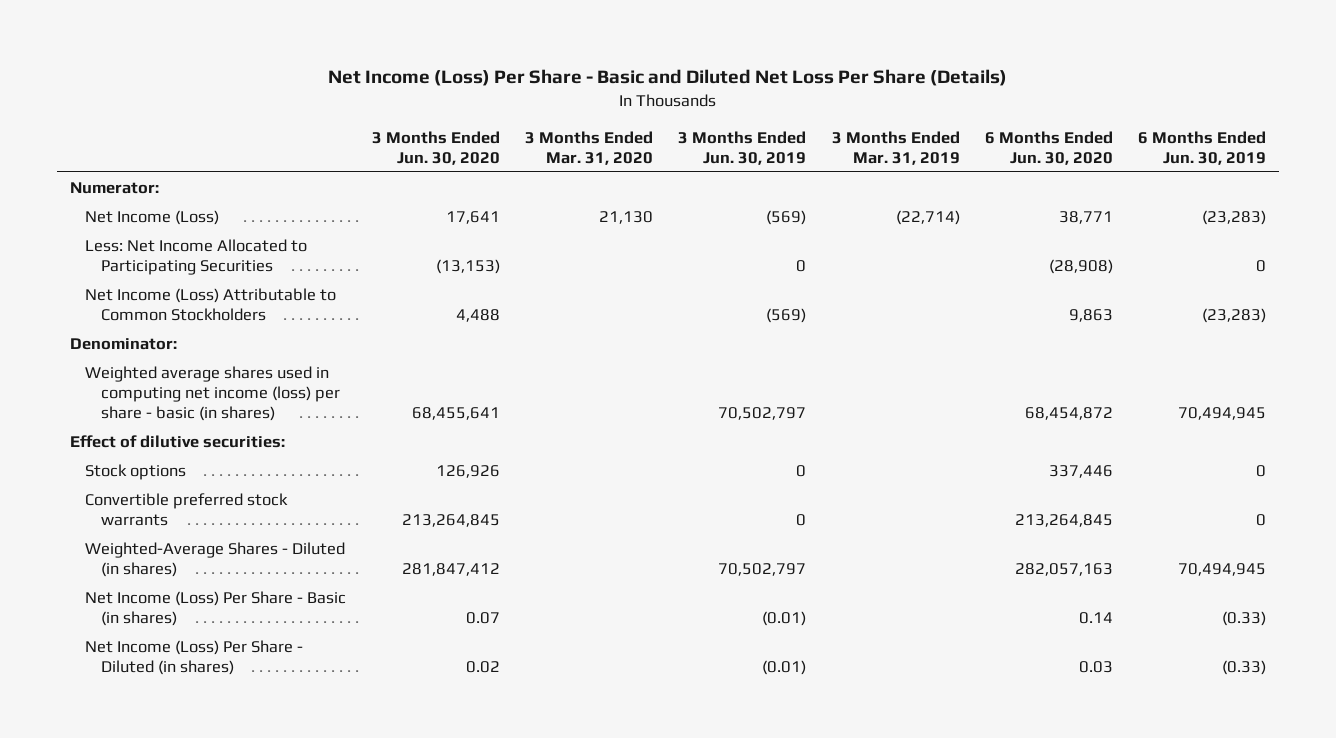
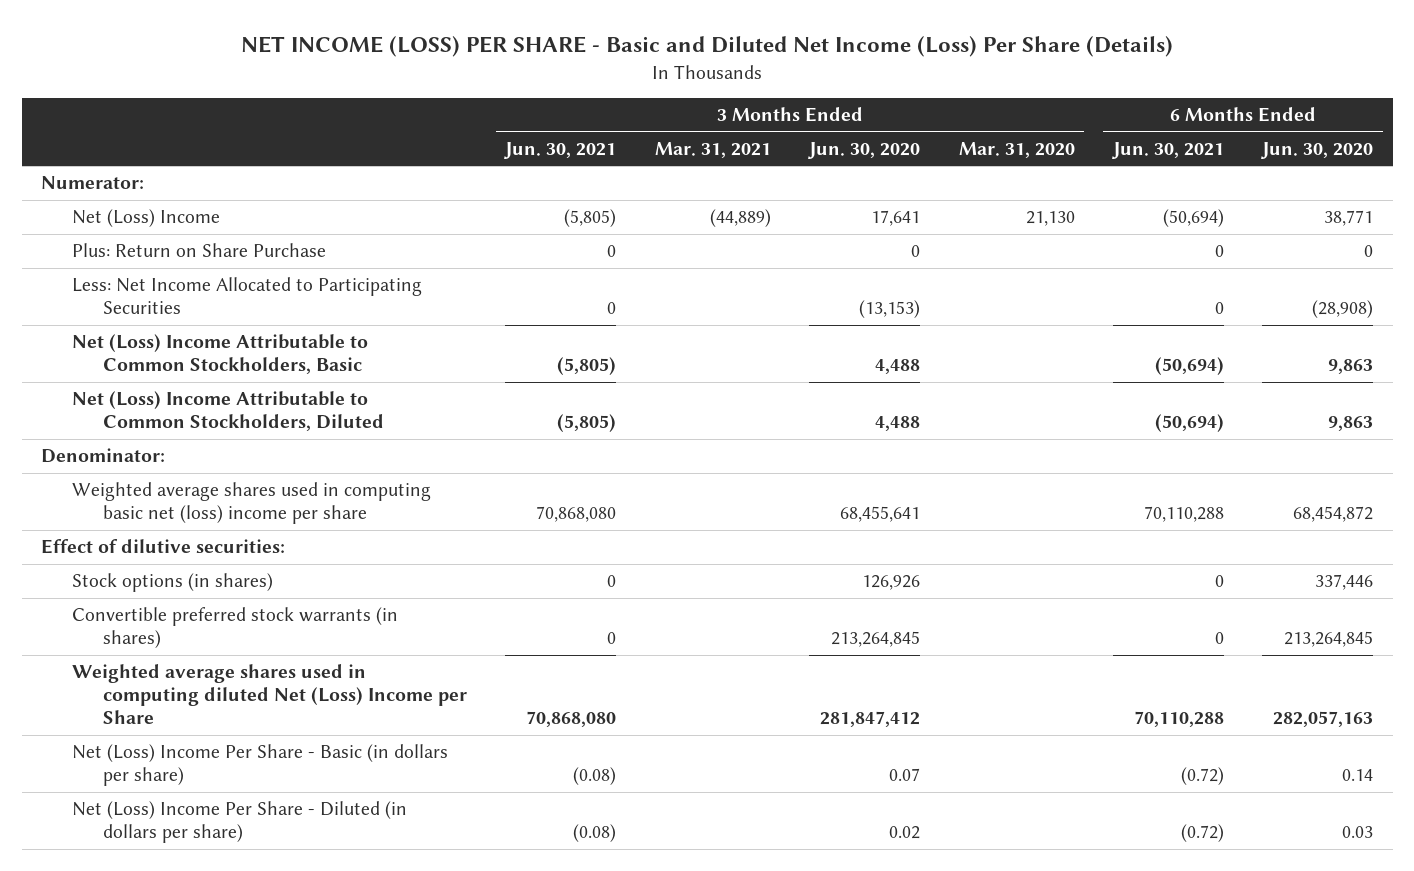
- Net Income (Loss) Per Share - Basic and Diluted Net Loss Per Share (Details)
+ NET INCOME (LOSS) PER SHARE - Basic and Diluted Net Income (Loss) Per Share (Details)
- | 3 Months Ended Jun. 30, 2020 | 3 Months Ended Mar. 31, 2020 | 3 Months Ended Jun. 30, 2019 | 3 Months Ended Mar. 31, 2019 | 6 Months Ended Jun. 30, 2020 | 6 Months Ended Jun. 30, 2019
+ | 3 Months Ended Jun. 30, 2021 | 3 Months Ended Mar. 31, 2021 | 3 Months Ended Jun. 30, 2020 | 3 Months Ended Mar. 31, 2020 | 6 Months Ended Jun. 30, 2021 | 6 Months Ended Jun. 30, 2020
- Net Income (Loss) | 17,641 | 21,130 | (569) | (22,714) | 38,771 | (23,283)
+ Net (Loss) Income | (5,805) | (44,889) | 17,641 | 21,130 | (50,694) | 38,771
+ Plus: Return on Share Purchase | 0 | | 0 | | 0 | 0
- Net Income (Loss) Attributable to Common Stockholders | 4,488 | | (569) | | 9,863 | (23,283)
+ Net (Loss) Income Attributable to Common Stockholders, Basic | (5,805) | | 4,488 | | (50,694) | 9,863
+ Net (Loss) Income Attributable to Common Stockholders, Diluted | (5,805) | | 4,488 | | (50,694) | 9,863
- Weighted average shares used in computing net income (loss) per share - basic (in shares) | 68,455,641 | | 70,502,797 | | 68,454,872 | 70,494,945
+ Weighted average shares used in computing basic net (loss) income per share | 70,868,080 | | 68,455,641 | | 70,110,288 | 68,454,872
- Stock options | 126,926 | | 0 | | 337,446 | 0
- Convertible preferred stock warrants | 213,264,845 | | 0 | | 213,264,845 | 0
- Weighted-Average Shares - Diluted (in shares) | 281,847,412 | | 70,502,797 | | 282,057,163 | 70,494,945
- Net Income (Loss) Per Share - Basic (in shares) | 0.07 | | (0.01) | | 0.14 | (0.33)
- Net Income (Loss) Per Share - Diluted (in shares) | 0.02 | | (0.01) | | 0.03 | (0.33)
+ Stock options (in shares) | 0 | | 126,926 | | 0 | 337,446
+ Convertible preferred stock warrants (in shares) | 0 | | 213,264,845 | | 0 | 213,264,845
+ Weighted average shares used in computing diluted Net (Loss) Income per Share | 70,868,080 | | 281,847,412 | | 70,110,288 | 282,057,163
+ Net (Loss) Income Per Share - Basic (in dollars per share) | (0.08) | | 0.07 | | (0.72) | 0.14
+ Net (Loss) Income Per Share - Diluted (in dollars per share) | (0.08) | | 0.02 | | (0.72) | 0.03

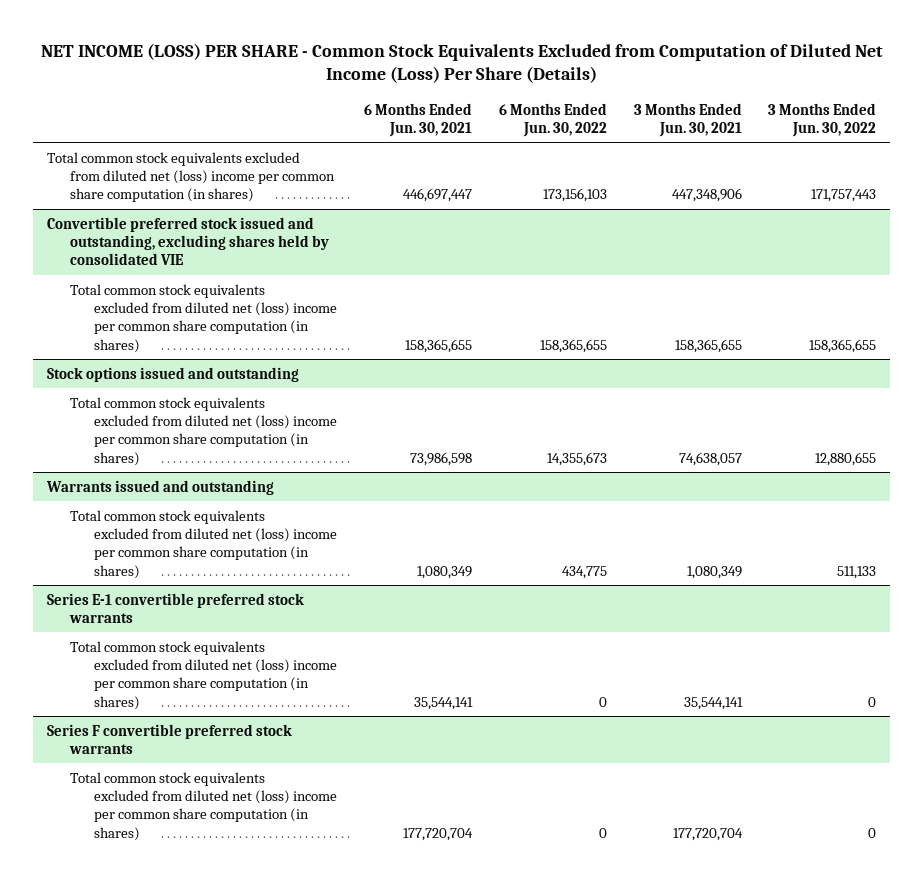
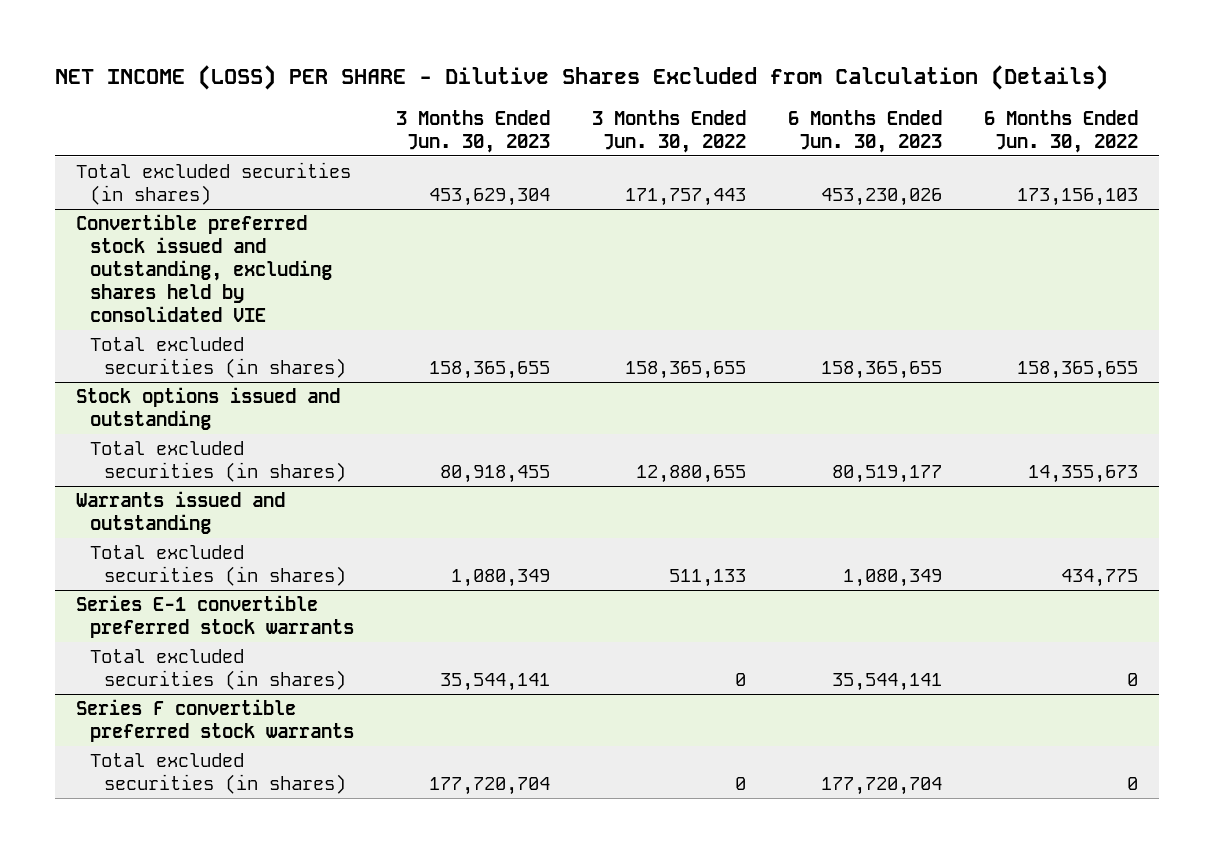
- NET INCOME (LOSS) PER SHARE - Common Stock Equivalents Excluded from Computation of Diluted Net Income (Loss) Per Share (Details)
+ NET INCOME (LOSS) PER SHARE - Dilutive Shares Excluded from Calculation (Details)
- | 6 Months Ended Jun. 30, 2021 | 6 Months Ended Jun. 30, 2022 | 3 Months Ended Jun. 30, 2021 | 3 Months Ended Jun. 30, 2022
+ | 3 Months Ended Jun. 30, 2023 | 3 Months Ended Jun. 30, 2022 | 6 Months Ended Jun. 30, 2023 | 6 Months Ended Jun. 30, 2022
- Total common stock equivalents excluded from diluted net (loss) income per common share computation (in shares) | 446,697,447 | 173,156,103 | 447,348,906 | 171,757,443
+ Total excluded securities (in shares) | 453,629,304 | 171,757,443 | 453,230,026 | 173,156,103
@ Convertible preferred stock issued and outstanding, excluding shares held by consolidated VIE
- Total common stock equivalents excluded from diluted net (loss) income per common share computation (in shares) | 158,365,655 | 158,365,655 | 158,365,655 | 158,365,655
+ Total excluded securities (in shares) | 158,365,655 | 158,365,655 | 158,365,655 | 158,365,655
@ Stock options issued and outstanding
- Total common stock equivalents excluded from diluted net (loss) income per common share computation (in shares) | 73,986,598 | 14,355,673 | 74,638,057 | 12,880,655
+ Total excluded securities (in shares) | 80,918,455 | 12,880,655 | 80,519,177 | 14,355,673
@ Warrants issued and outstanding
- Total common stock equivalents excluded from diluted net (loss) income per common share computation (in shares) | 1,080,349 | 434,775 | 1,080,349 | 511,133
+ Total excluded securities (in shares) | 1,080,349 | 511,133 | 1,080,349 | 434,775
@ Series E-1 convertible preferred stock warrants
- Total common stock equivalents excluded from diluted net (loss) income per common share computation (in shares) | 35,544,141 | 0 | 35,544,141 | 0
+ Total excluded securities (in shares) | 35,544,141 | 0 | 35,544,141 | 0
@ Series F convertible preferred stock warrants
- Total common stock equivalents excluded from diluted net (loss) income per common share computation (in shares) | 177,720,704 | 0 | 177,720,704 | 0
+ Total excluded securities (in shares) | 177,720,704 | 0 | 177,720,704 | 0

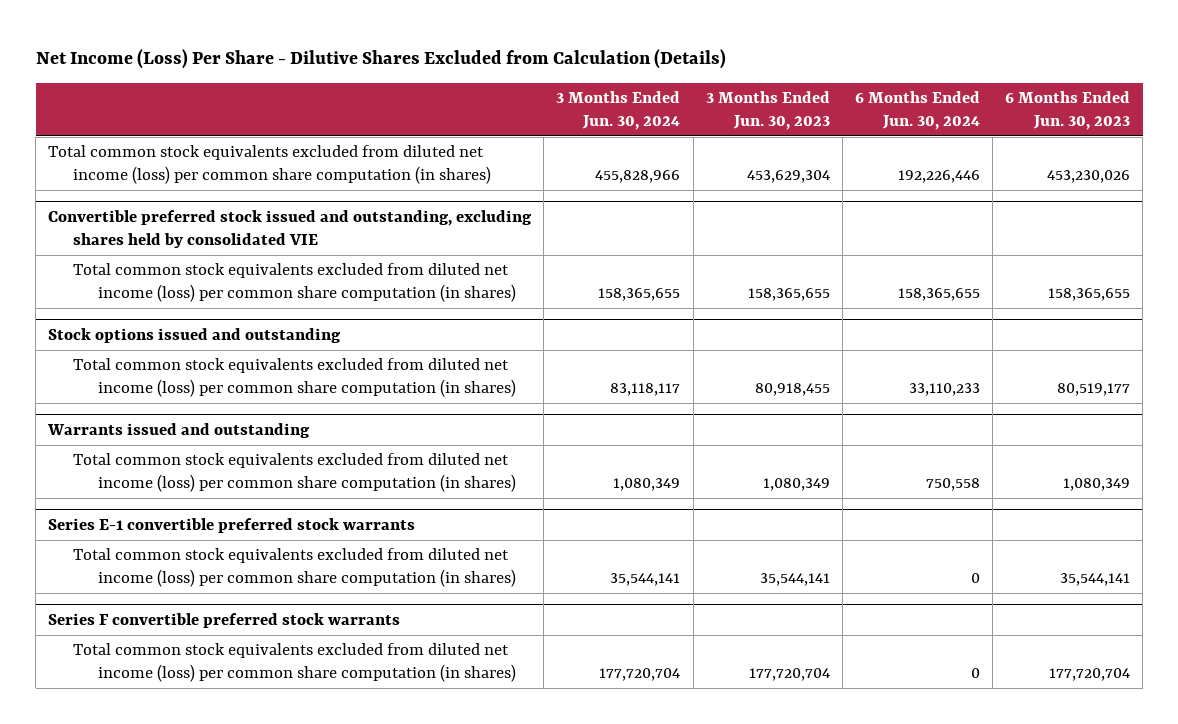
- NET INCOME (LOSS) PER SHARE - Dilutive Shares Excluded from Calculation (Details)
+ Net Income (Loss) Per Share - Dilutive Shares Excluded from Calculation (Details)
- | 3 Months Ended Jun. 30, 2023 | 3 Months Ended Jun. 30, 2022 | 6 Months Ended Jun. 30, 2023 | 6 Months Ended Jun. 30, 2022
+ | 3 Months Ended Jun. 30, 2024 | 3 Months Ended Jun. 30, 2023 | 6 Months Ended Jun. 30, 2024 | 6 Months Ended Jun. 30, 2023
- Total excluded securities (in shares) | 453,629,304 | 171,757,443 | 453,230,026 | 173,156,103
+ Total common stock equivalents excluded from diluted net income (loss) per common share computation (in shares) | 455,828,966 | 453,629,304 | 192,226,446 | 453,230,026
@ Convertible preferred stock issued and outstanding, excluding shares held by consolidated VIE
- Total excluded securities (in shares) | 158,365,655 | 158,365,655 | 158,365,655 | 158,365,655
+ Total common stock equivalents excluded from diluted net income (loss) per common share computation (in shares) | 158,365,655 | 158,365,655 | 158,365,655 | 158,365,655
@ Stock options issued and outstanding
- Total excluded securities (in shares) | 80,918,455 | 12,880,655 | 80,519,177 | 14,355,673
+ Total common stock equivalents excluded from diluted net income (loss) per common share computation (in shares) | 83,118,117 | 80,918,455 | 33,110,233 | 80,519,177
@ Warrants issued and outstanding
- Total excluded securities (in shares) | 1,080,349 | 511,133 | 1,080,349 | 434,775
+ Total common stock equivalents excluded from diluted net income (loss) per common share computation (in shares) | 1,080,349 | 1,080,349 | 750,558 | 1,080,349
@ Series E-1 convertible preferred stock warrants
- Total excluded securities (in shares) | 35,544,141 | 0 | 35,544,141 | 0
+ Total common stock equivalents excluded from diluted net income (loss) per common share computation (in shares) | 35,544,141 | 35,544,141 | 0 | 35,544,141
@ Series F convertible preferred stock warrants
- Total excluded securities (in shares) | 177,720,704 | 0 | 177,720,704 | 0
+ Total common stock equivalents excluded from diluted net income (loss) per common share computation (in shares) | 177,720,704 | 177,720,704 | 0 | 177,720,704

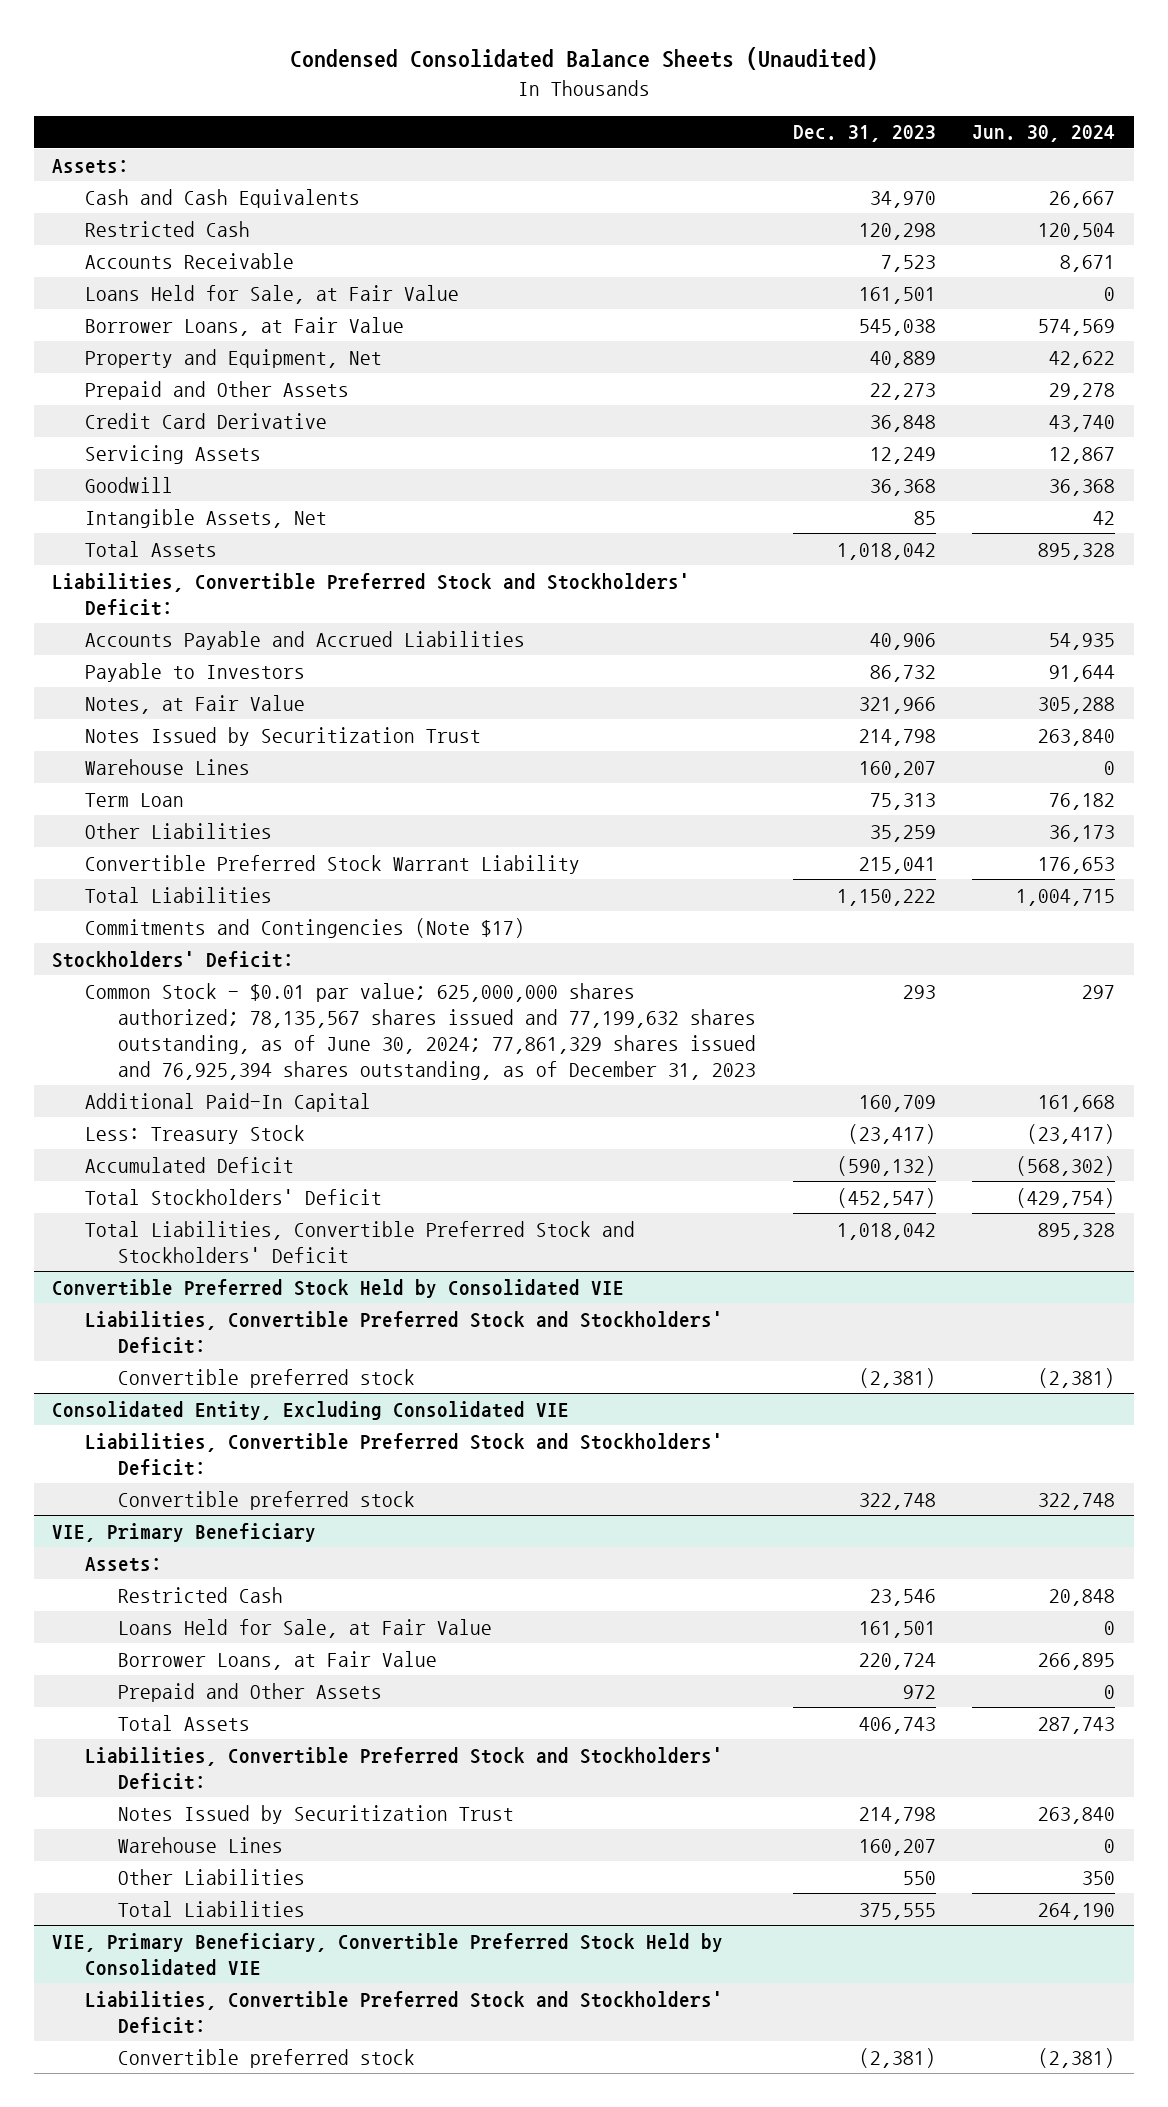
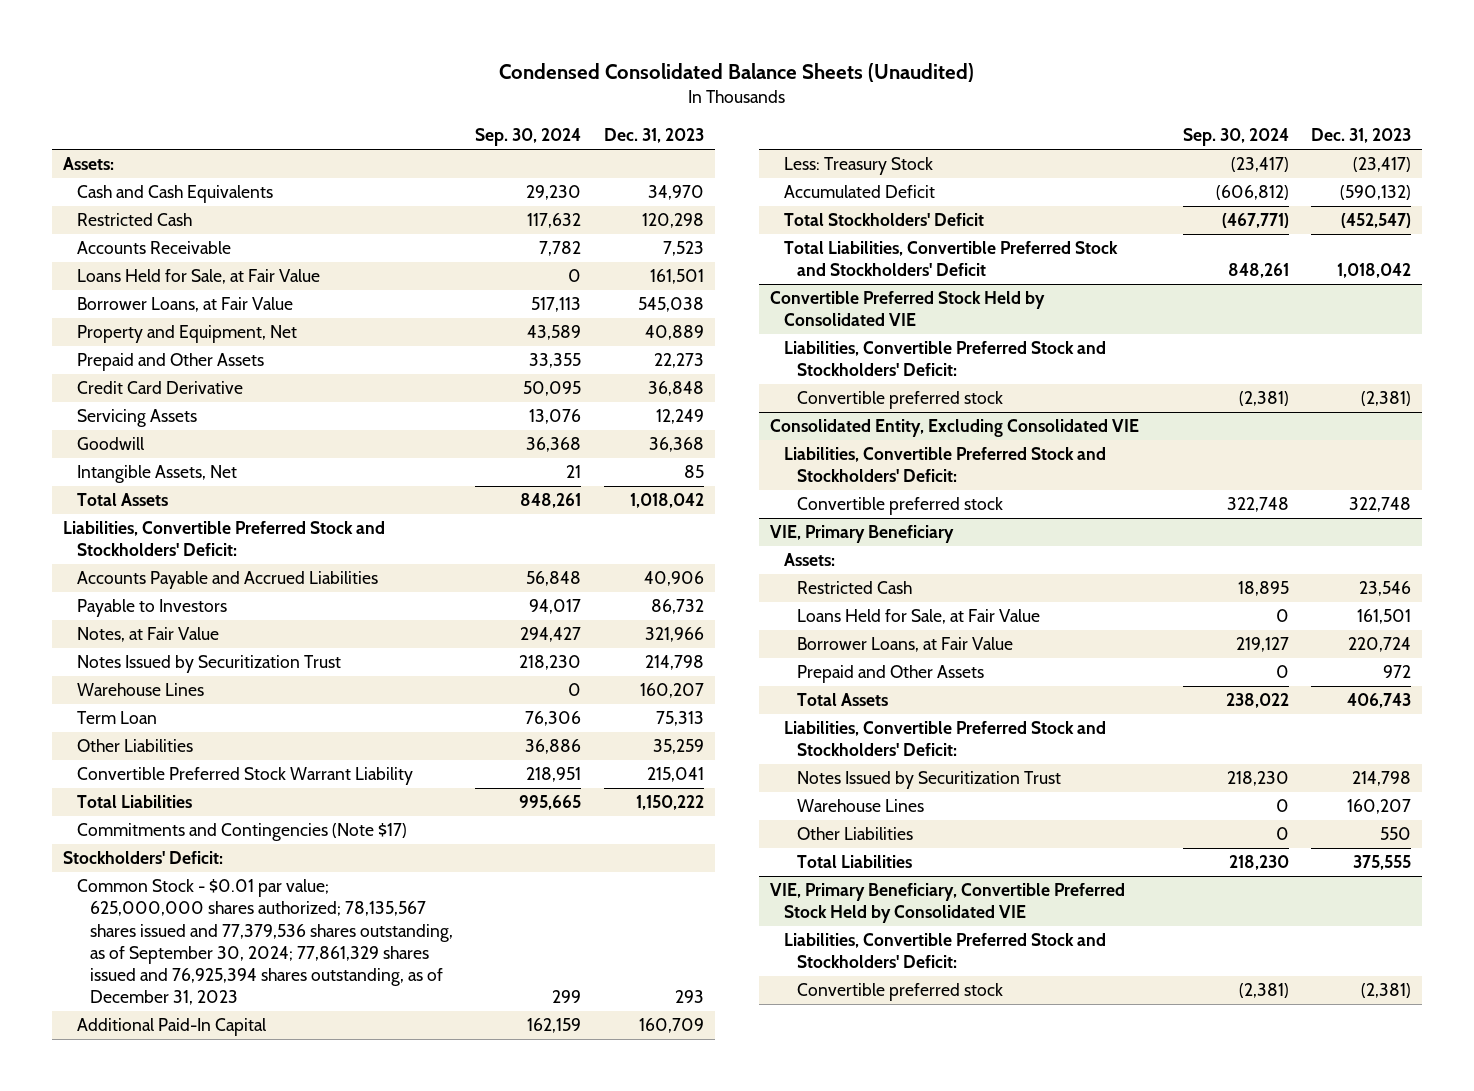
- | Dec. 31, 2023 | Jun. 30, 2024
+ | Sep. 30, 2024 | Dec. 31, 2023
- Common Stock - $0.01 par value; 625,000,000 shares authorized; 78,135,567 shares issued and 77,199,632 shares outstanding, as of June 30, 2024; 77,861,329 shares issued and 76,925,394 shares outstanding, as of December 31, 2023 | 293 | 297
+ Common Stock - $0.01 par value; 625,000,000 shares authorized; 78,135,567 shares issued and 77,379,536 shares outstanding, as of September 30, 2024; 77,861,329 shares issued and 76,925,394 shares outstanding, as of December 31, 2023 | 299 | 293

